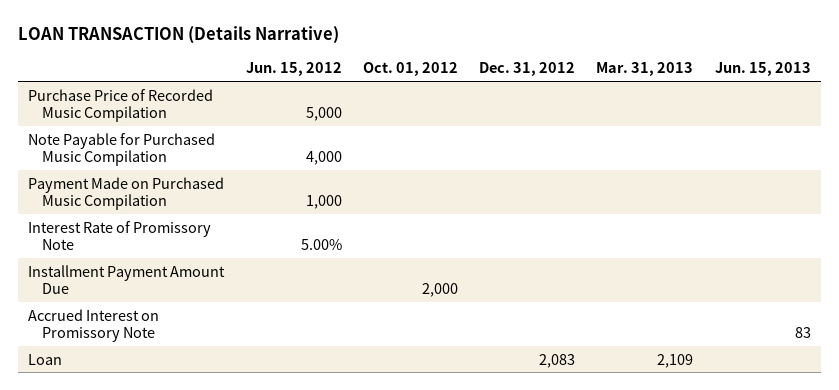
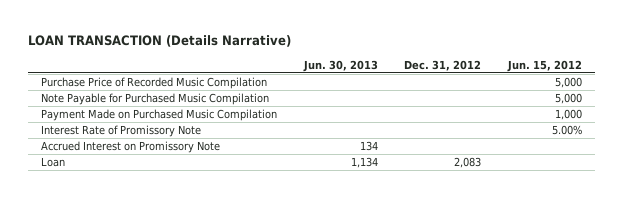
- | Jun. 15, 2012 | Oct. 01, 2012 | Dec. 31, 2012 | Mar. 31, 2013 | Jun. 15, 2013
+ | Jun. 30, 2013 | Dec. 31, 2012 | Jun. 15, 2012
- Note Payable for Purchased Music Compilation | 4,000 | | | |
+ Note Payable for Purchased Music Compilation | | | 5,000
- Installment Payment Amount Due | | 2,000 | | |

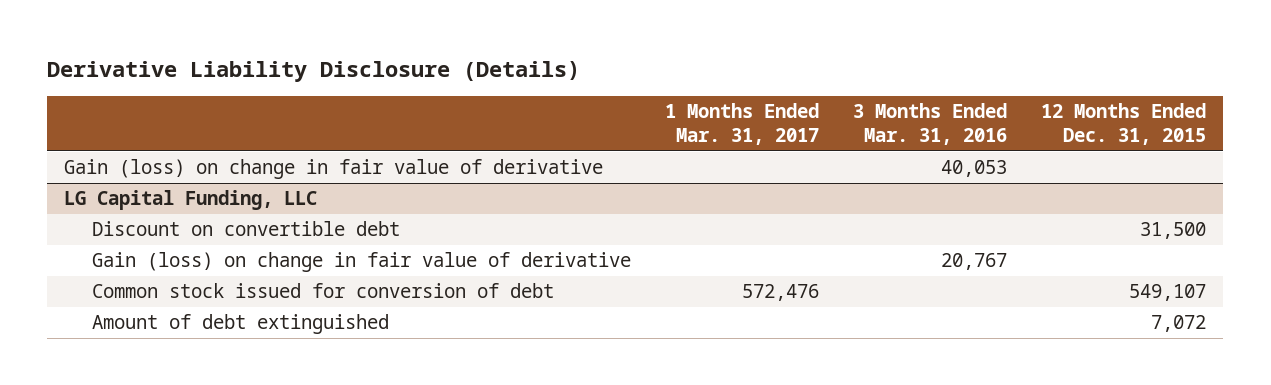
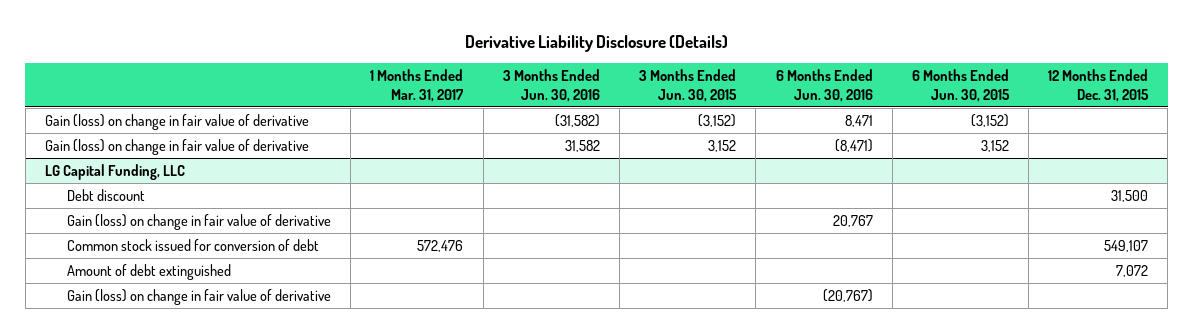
- | 1 Months Ended Mar. 31, 2017 | 3 Months Ended Mar. 31, 2016 | 12 Months Ended Dec. 31, 2015
+ | 1 Months Ended Mar. 31, 2017 | 3 Months Ended Jun. 30, 2016 | 3 Months Ended Jun. 30, 2015 | 6 Months Ended Jun. 30, 2016 | 6 Months Ended Jun. 30, 2015 | 12 Months Ended Dec. 31, 2015
+ Gain (loss) on change in fair value of derivative | | 31,582 | 3,152 | (8,471) | 3,152 |
@ LG Capital Funding, LLC
- Discount on convertible debt | | | 31,500
+ Debt discount | | | | | | 31,500
+ Gain (loss) on change in fair value of derivative | | | | (20,767) | |

